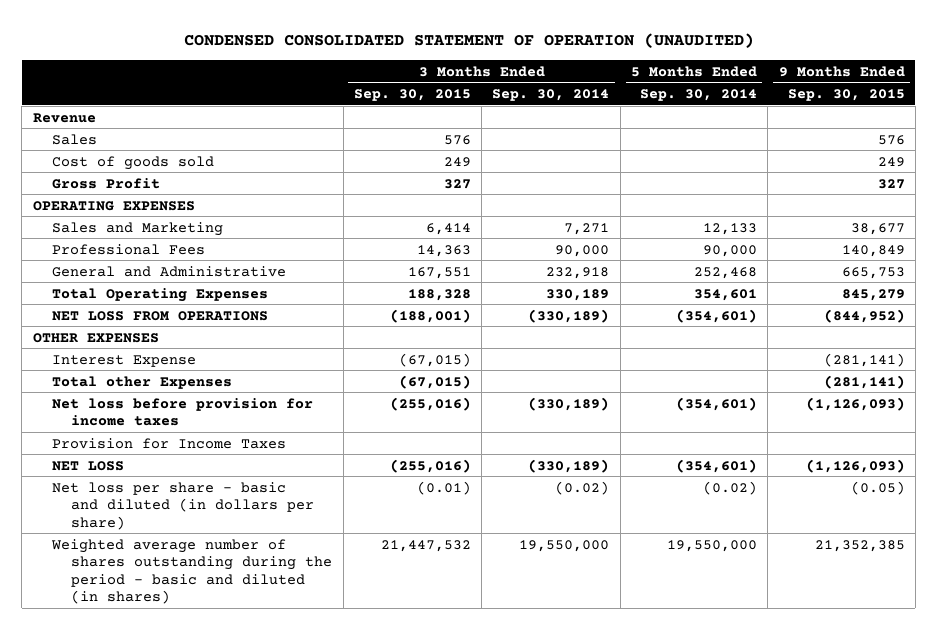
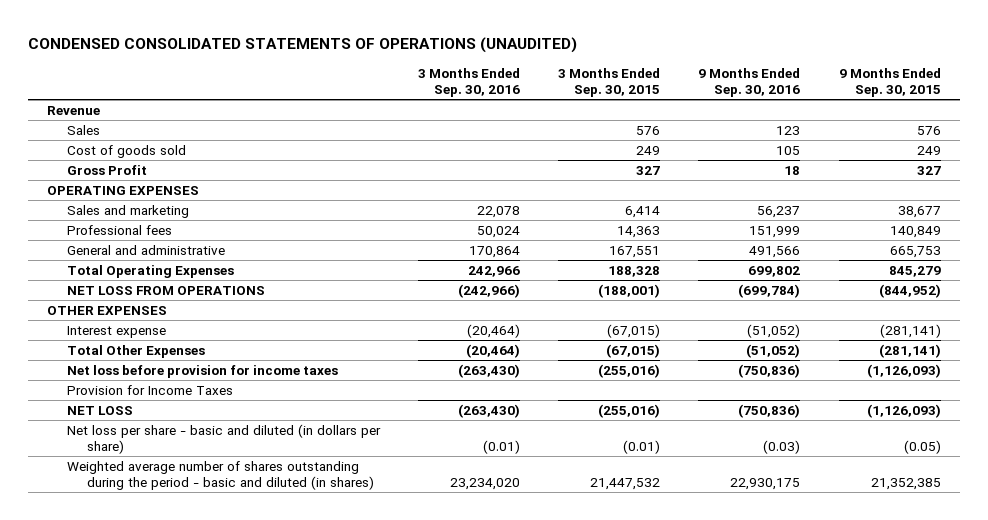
- CONDENSED CONSOLIDATED STATEMENT OF OPERATION (UNAUDITED)
+ CONDENSED CONSOLIDATED STATEMENTS OF OPERATIONS (UNAUDITED)
- | 3 Months Ended Sep. 30, 2015 | 3 Months Ended Sep. 30, 2014 | 5 Months Ended Sep. 30, 2014 | 9 Months Ended Sep. 30, 2015
+ | 3 Months Ended Sep. 30, 2016 | 3 Months Ended Sep. 30, 2015 | 9 Months Ended Sep. 30, 2016 | 9 Months Ended Sep. 30, 2015
- Sales and Marketing | 6,414 | 7,271 | 12,133 | 38,677
- Professional Fees | 14,363 | 90,000 | 90,000 | 140,849
- General and Administrative | 167,551 | 232,918 | 252,468 | 665,753
+ Sales and marketing | 22,078 | 6,414 | 56,237 | 38,677
+ Professional fees | 50,024 | 14,363 | 151,999 | 140,849
+ General and administrative | 170,864 | 167,551 | 491,566 | 665,753
- Interest Expense | (67,015) | | | (281,141)
- Total other Expenses | (67,015) | | | (281,141)
+ Interest expense | (20,464) | (67,015) | (51,052) | (281,141)
+ Total Other Expenses | (20,464) | (67,015) | (51,052) | (281,141)

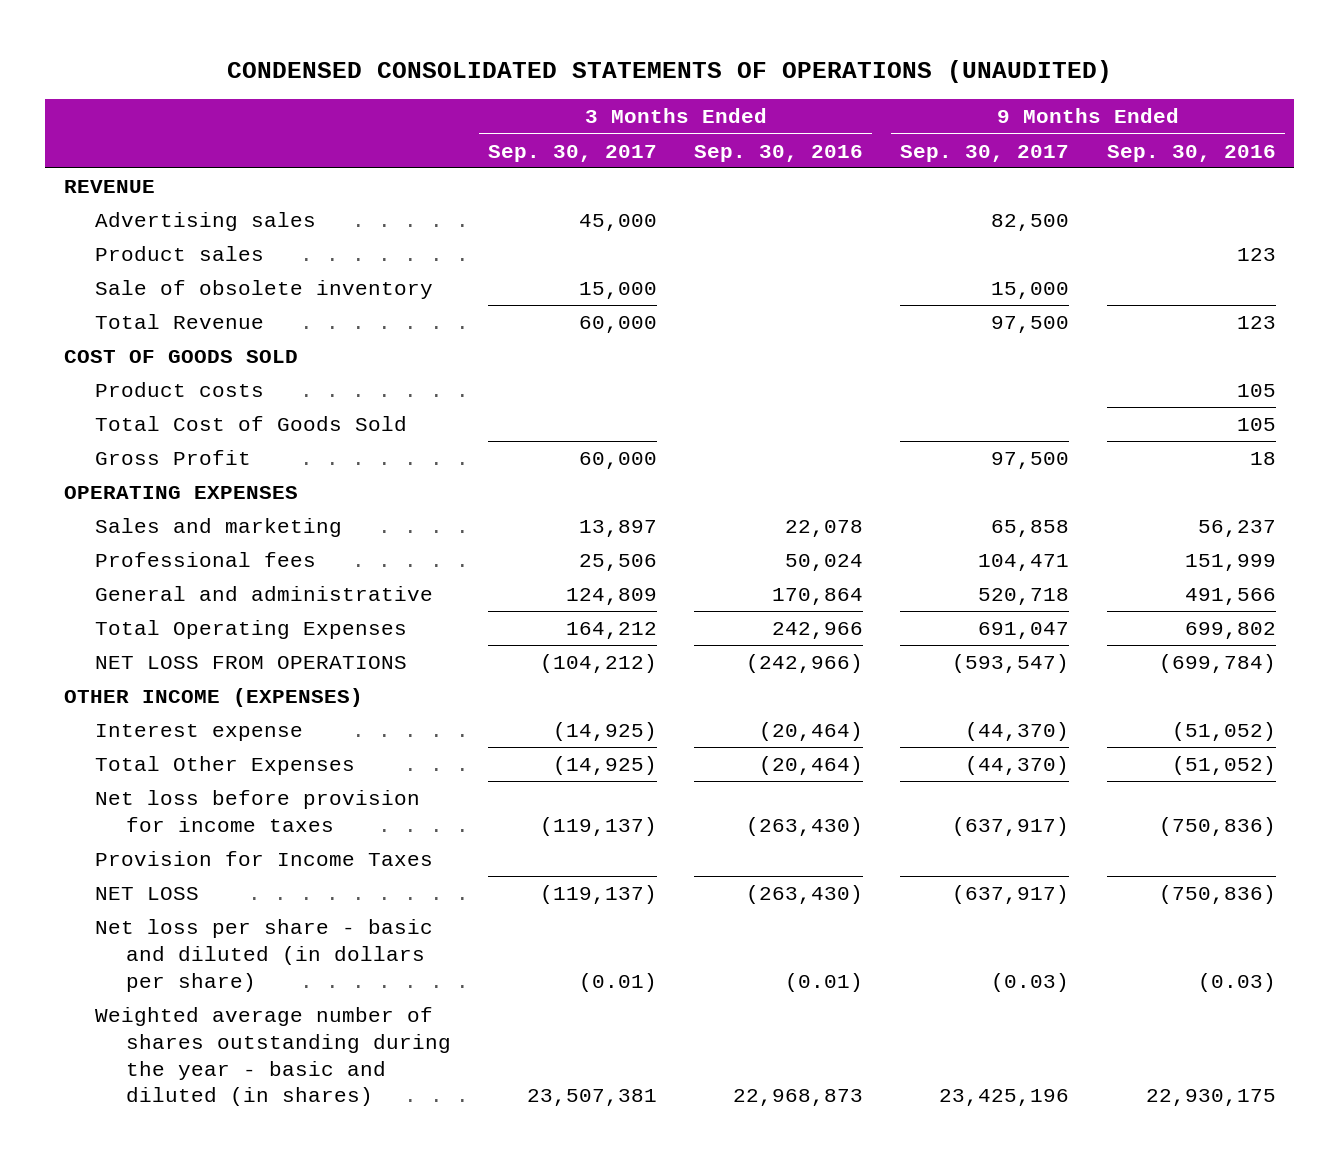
- | 3 Months Ended Sep. 30, 2016 | 3 Months Ended Sep. 30, 2015 | 9 Months Ended Sep. 30, 2016 | 9 Months Ended Sep. 30, 2015
+ | 3 Months Ended Sep. 30, 2017 | 3 Months Ended Sep. 30, 2016 | 9 Months Ended Sep. 30, 2017 | 9 Months Ended Sep. 30, 2016
- Revenue
- Sales | | 576 | 123 | 576
- Cost of goods sold | | 249 | 105 | 249
+ REVENUE
+ Advertising sales | 45,000 | | 82,500 |
+ Product sales | | | | 123
+ Sale of obsolete inventory | 15,000 | | 15,000 |
+ Total Revenue | 60,000 | | 97,500 | 123
+ COST OF GOODS SOLD
+ Product costs | | | | 105
+ Total Cost of Goods Sold | | | | 105
- OTHER EXPENSES
+ OTHER INCOME (EXPENSES)
- Weighted average number of shares outstanding during the period - basic and diluted (in shares) | 23,234,020 | 21,447,532 | 22,930,175 | 21,352,385
+ Weighted average number of shares outstanding during the year - basic and diluted (in shares) | 23,507,381 | 22,968,873 | 23,425,196 | 22,930,175

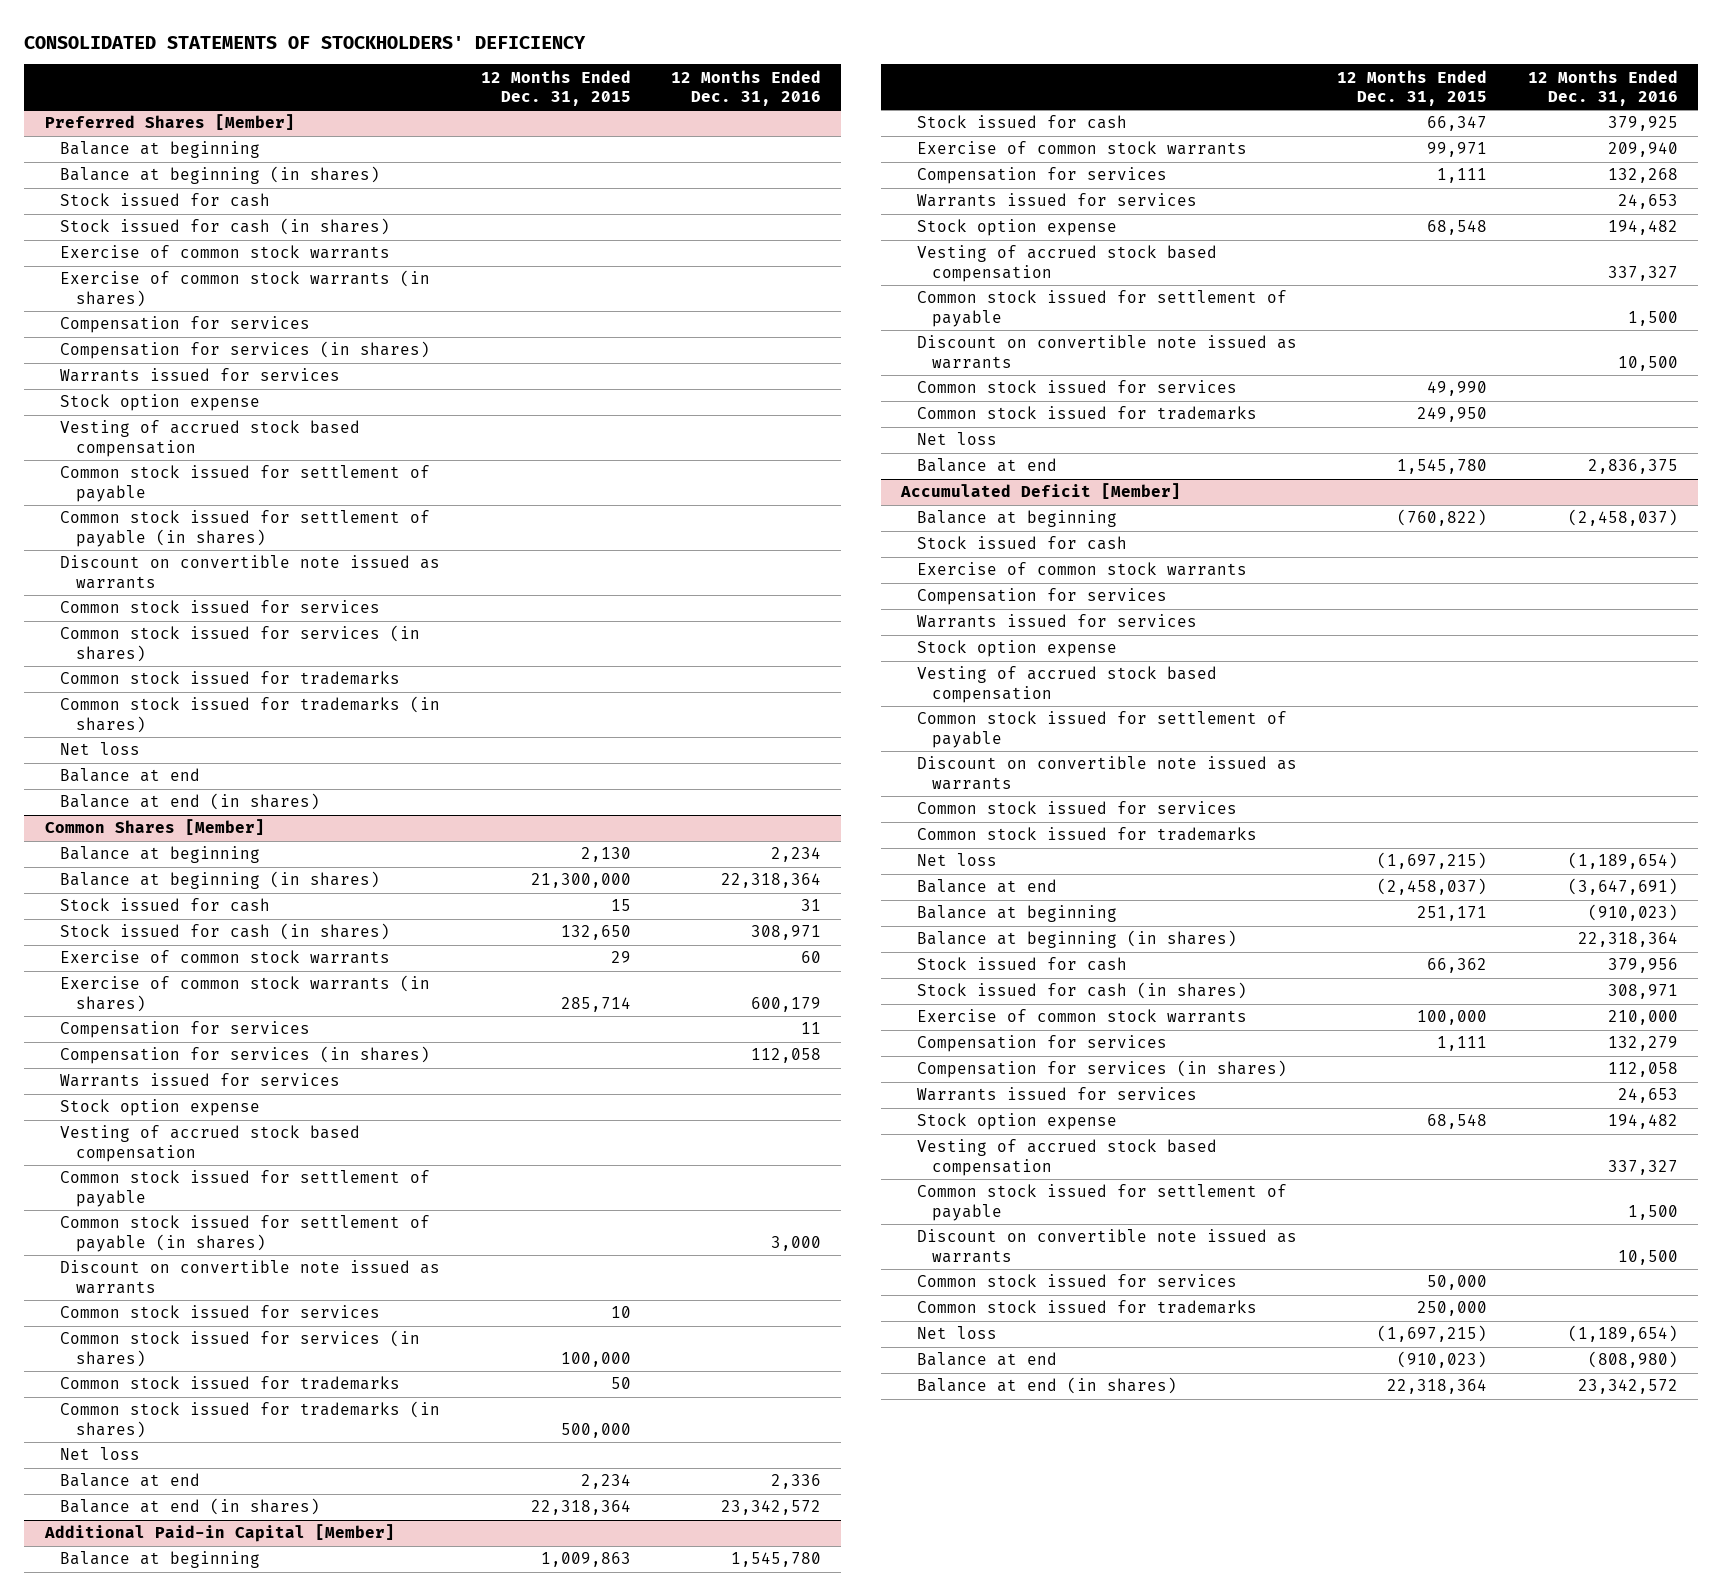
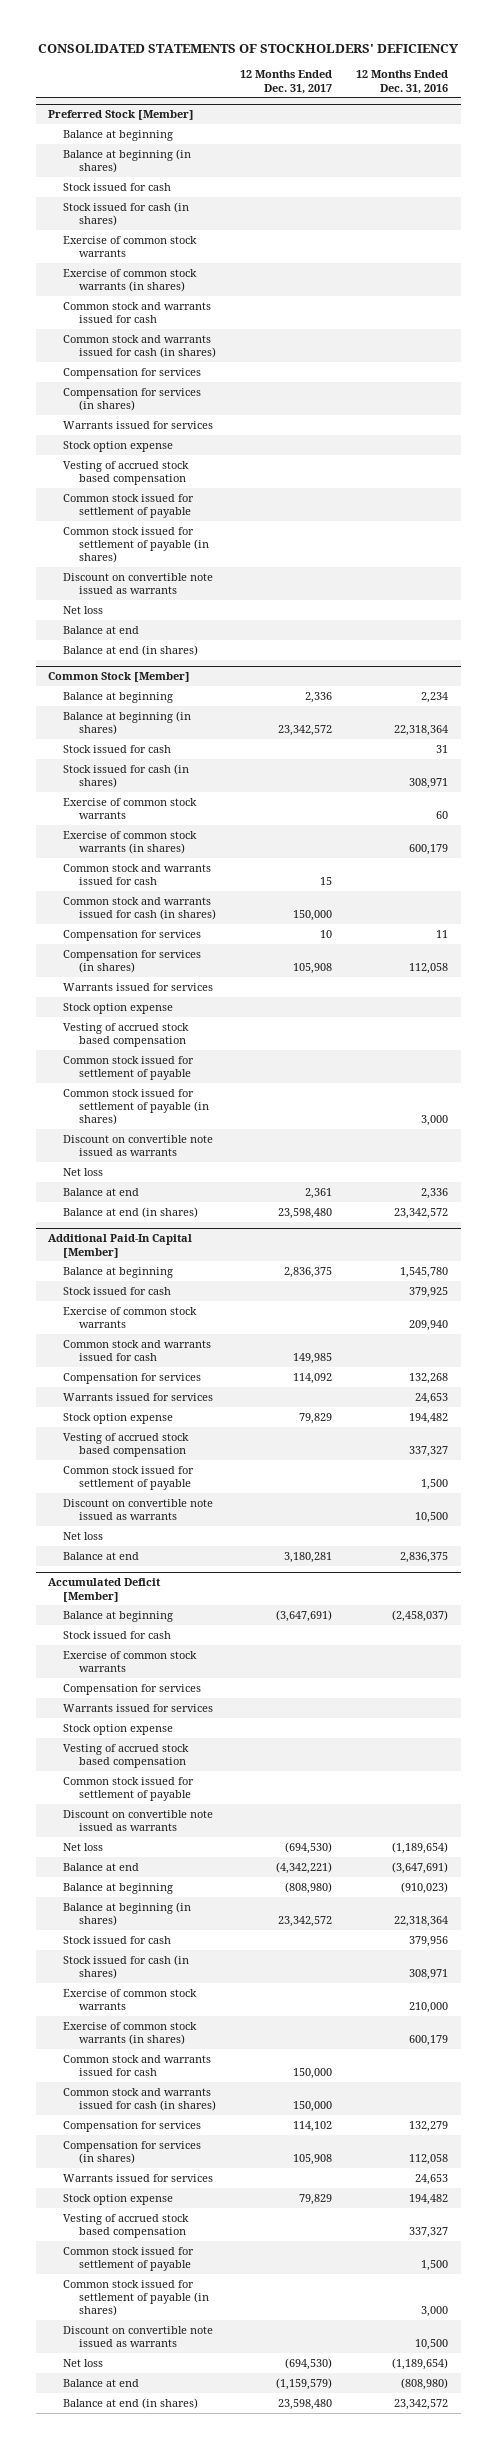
- | 12 Months Ended Dec. 31, 2015 | 12 Months Ended Dec. 31, 2016
+ | 12 Months Ended Dec. 31, 2017 | 12 Months Ended Dec. 31, 2016
- Preferred Shares [Member]
+ Preferred Stock [Member]
+ Common stock and warrants issued for cash
+ Common stock and warrants issued for cash (in shares)
- Common stock issued for services
- Common stock issued for services (in shares)
- Common stock issued for trademarks
- Common stock issued for trademarks (in shares)
- Common Shares [Member]
+ Common Stock [Member]
+ Common stock and warrants issued for cash | 15 |
+ Common stock and warrants issued for cash (in shares) | 150,000 |
- Common stock issued for services | 10 |
- Common stock issued for services (in shares) | 100,000 |
- Common stock issued for trademarks | 50 |
- Common stock issued for trademarks (in shares) | 500,000 |
- Additional Paid-in Capital [Member]
+ Additional Paid-In Capital [Member]
+ Common stock and warrants issued for cash | 149,985 |
- Common stock issued for services | 49,990 |
- Common stock issued for trademarks | 249,950 |
@ Accumulated Deficit [Member]
- Common stock issued for services
- Common stock issued for trademarks
+ Exercise of common stock warrants (in shares) | | 600,179
+ Common stock and warrants issued for cash | 150,000 |
+ Common stock and warrants issued for cash (in shares) | 150,000 |
+ Common stock issued for settlement of payable (in shares) | | 3,000
- Common stock issued for services | 50,000 |
- Common stock issued for trademarks | 250,000 |

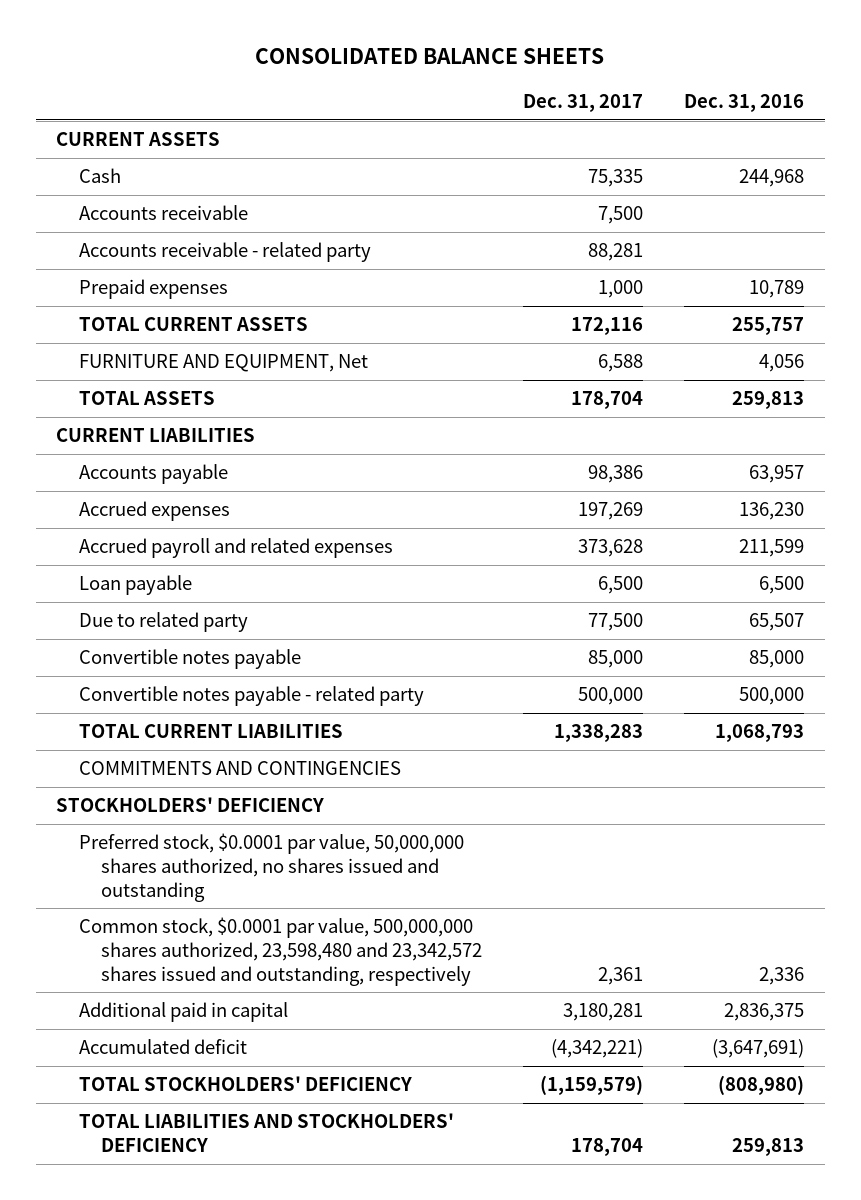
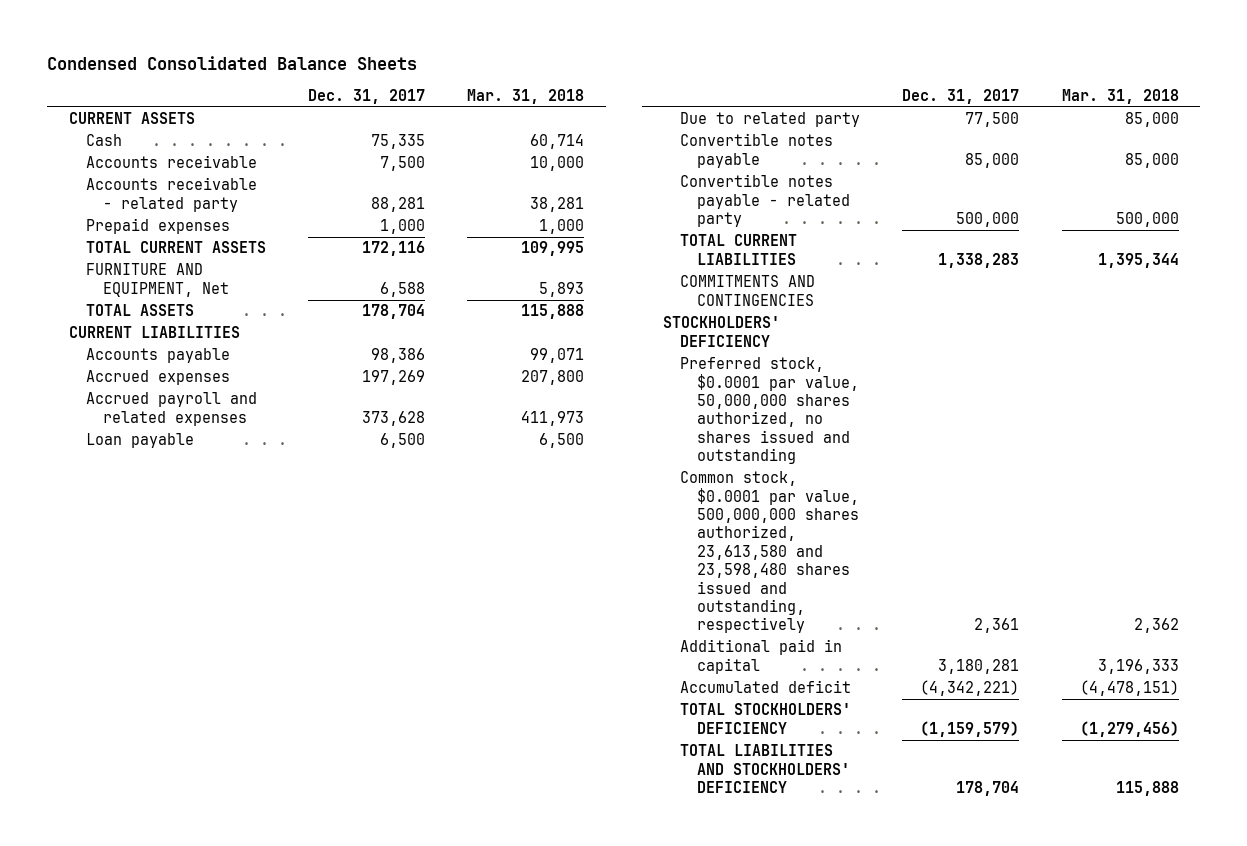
- CONSOLIDATED BALANCE SHEETS
+ Condensed Consolidated Balance Sheets
- | Dec. 31, 2017 | Dec. 31, 2016
+ | Dec. 31, 2017 | Mar. 31, 2018
- Common stock, $0.0001 par value, 500,000,000 shares authorized, 23,598,480 and 23,342,572 shares issued and outstanding, respectively | 2,361 | 2,336
+ Common stock, $0.0001 par value, 500,000,000 shares authorized, 23,613,580 and 23,598,480 shares issued and outstanding, respectively | 2,361 | 2,362

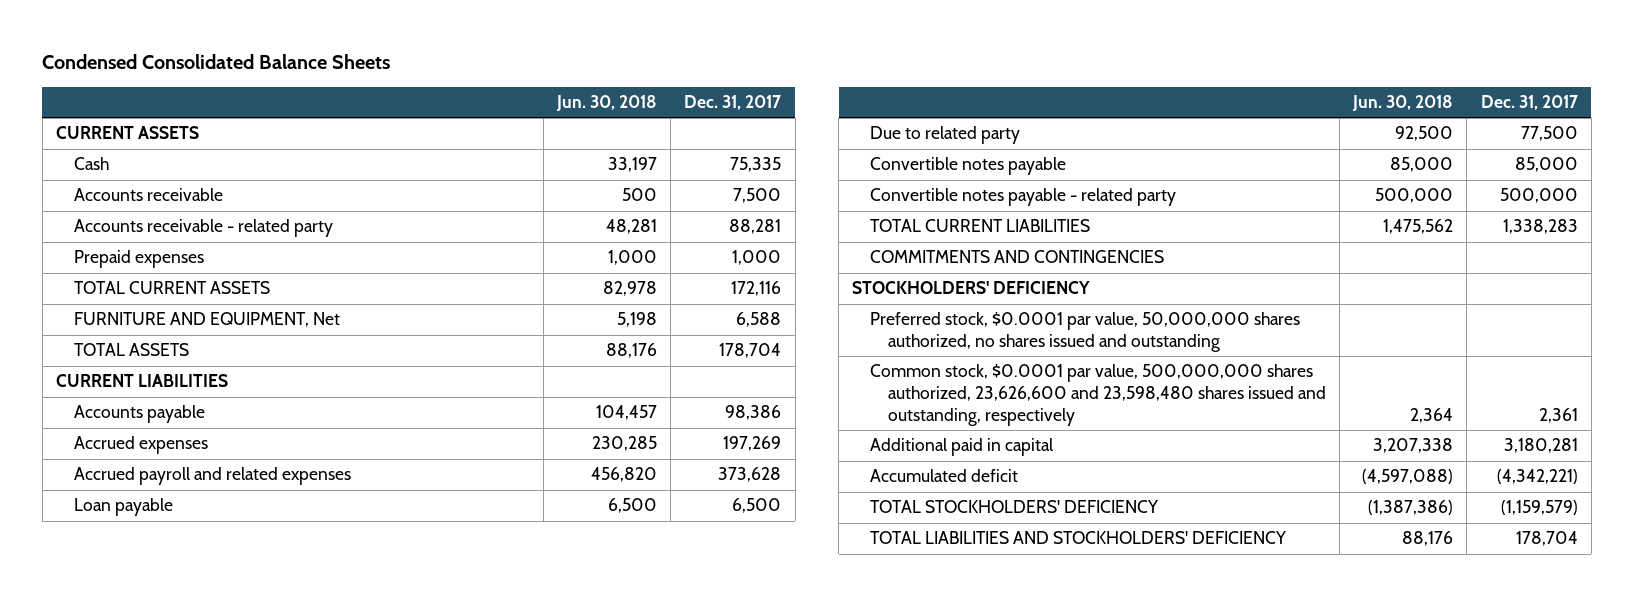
- | Dec. 31, 2017 | Mar. 31, 2018
+ | Jun. 30, 2018 | Dec. 31, 2017
- Common stock, $0.0001 par value, 500,000,000 shares authorized, 23,613,580 and 23,598,480 shares issued and outstanding, respectively | 2,361 | 2,362
+ Common stock, $0.0001 par value, 500,000,000 shares authorized, 23,626,600 and 23,598,480 shares issued and outstanding, respectively | 2,364 | 2,361

